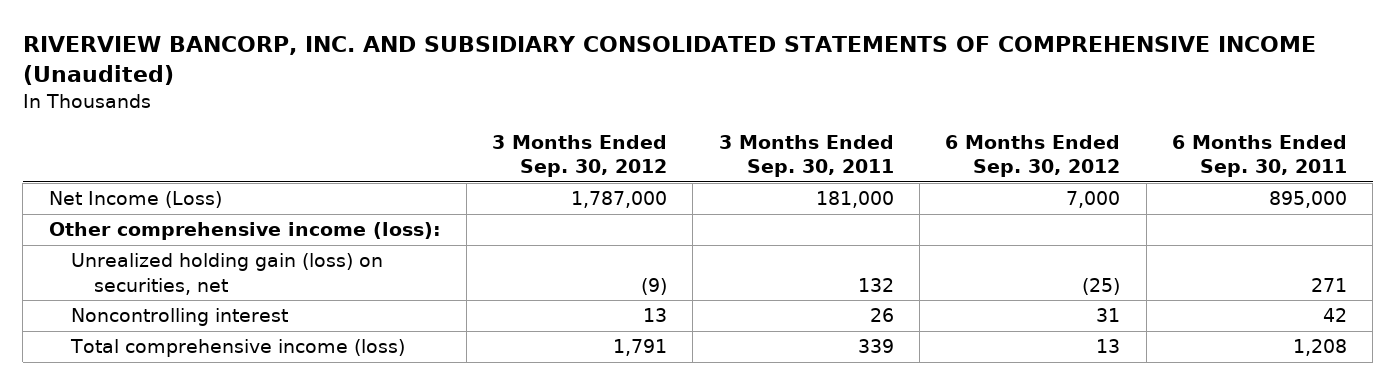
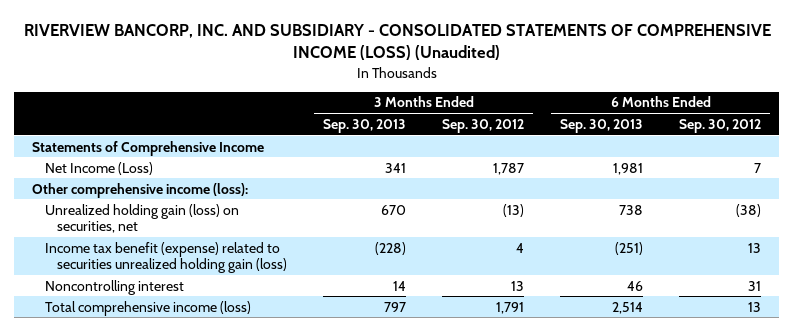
- RIVERVIEW BANCORP, INC. AND SUBSIDIARY CONSOLIDATED STATEMENTS OF COMPREHENSIVE INCOME (Unaudited)
+ RIVERVIEW BANCORP, INC. AND SUBSIDIARY - CONSOLIDATED STATEMENTS OF COMPREHENSIVE INCOME (LOSS) (Unaudited)
- | 3 Months Ended Sep. 30, 2012 | 3 Months Ended Sep. 30, 2011 | 6 Months Ended Sep. 30, 2012 | 6 Months Ended Sep. 30, 2011
+ | 3 Months Ended Sep. 30, 2013 | 3 Months Ended Sep. 30, 2012 | 6 Months Ended Sep. 30, 2013 | 6 Months Ended Sep. 30, 2012
- Net Income (Loss) | 1,787,000 | 181,000 | 7,000 | 895,000
+ Statements of Comprehensive Income
+ Net Income (Loss) | 341 | 1,787 | 1,981 | 7
- Unrealized holding gain (loss) on securities, net | (9) | 132 | (25) | 271
+ Unrealized holding gain (loss) on securities, net | 670 | (13) | 738 | (38)
+ Income tax benefit (expense) related to securities unrealized holding gain (loss) | (228) | 4 | (251) | 13

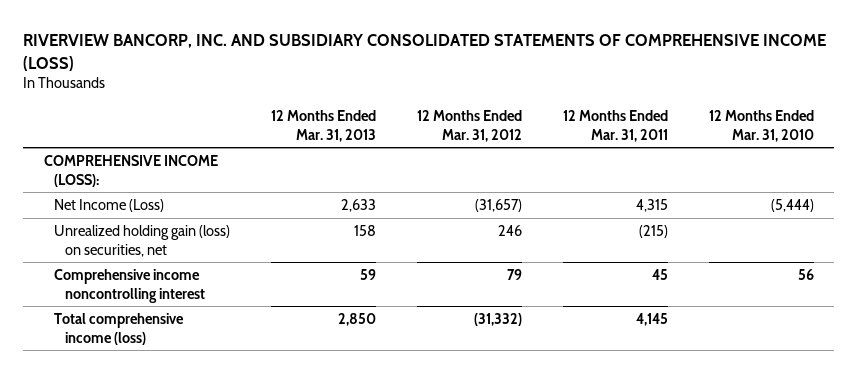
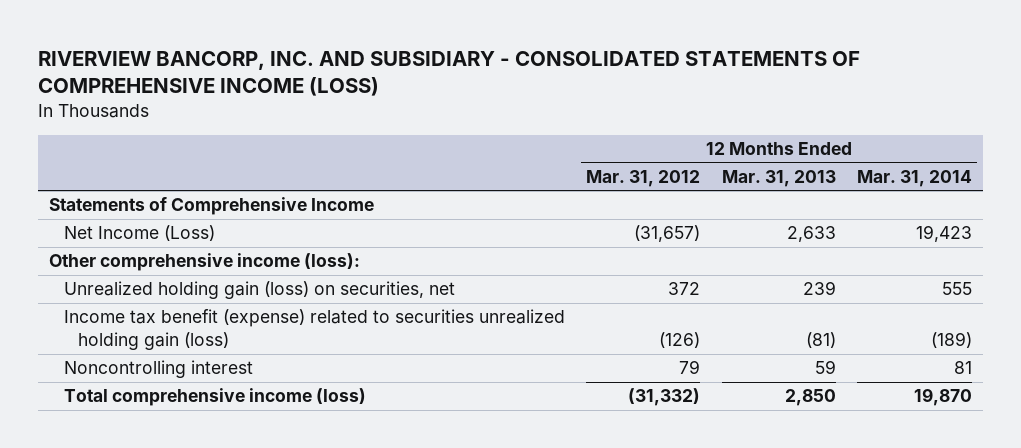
- RIVERVIEW BANCORP, INC. AND SUBSIDIARY CONSOLIDATED STATEMENTS OF COMPREHENSIVE INCOME (LOSS)
+ RIVERVIEW BANCORP, INC. AND SUBSIDIARY - CONSOLIDATED STATEMENTS OF COMPREHENSIVE INCOME (LOSS)
- | 12 Months Ended Mar. 31, 2013 | 12 Months Ended Mar. 31, 2012 | 12 Months Ended Mar. 31, 2011 | 12 Months Ended Mar. 31, 2010
+ | 12 Months Ended Mar. 31, 2012 | 12 Months Ended Mar. 31, 2013 | 12 Months Ended Mar. 31, 2014
- COMPREHENSIVE INCOME (LOSS):
+ Statements of Comprehensive Income
- Unrealized holding gain (loss) on securities, net | 158 | 246 | (215) |
- Comprehensive income noncontrolling interest | 59 | 79 | 45 | 56
+ Other comprehensive income (loss):
+ Unrealized holding gain (loss) on securities, net | 372 | 239 | 555
+ Income tax benefit (expense) related to securities unrealized holding gain (loss) | (126) | (81) | (189)
+ Noncontrolling interest | 79 | 59 | 81

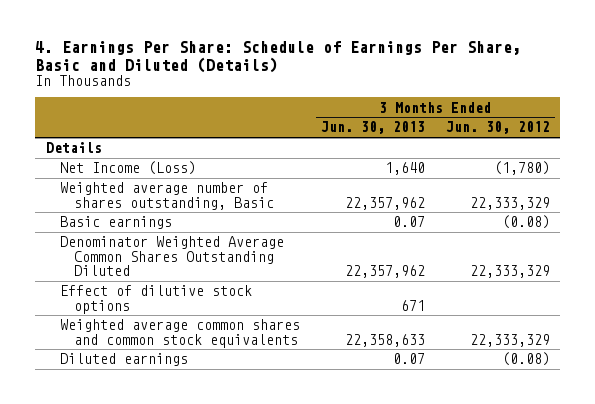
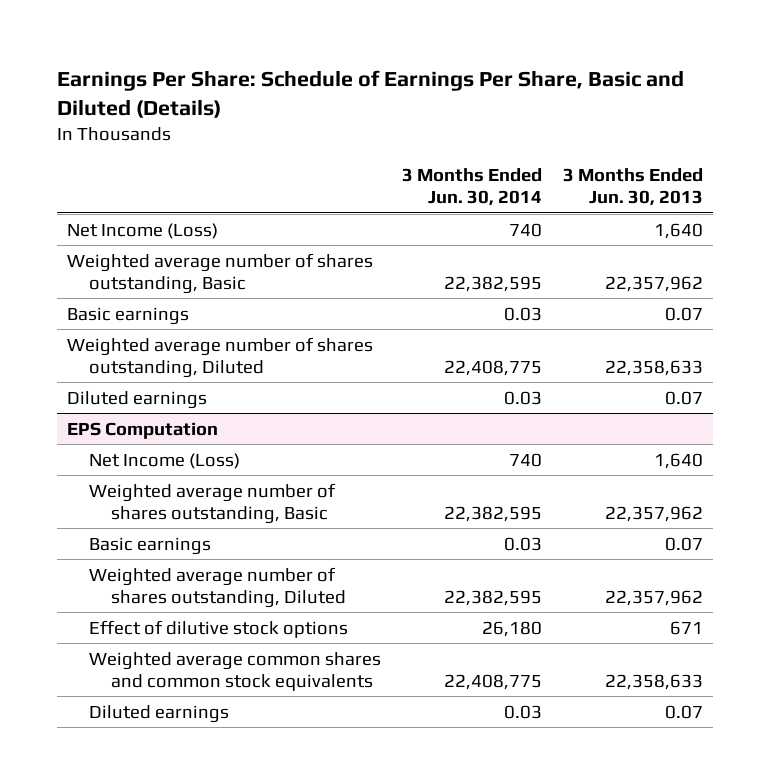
- 4. Earnings Per Share: Schedule of Earnings Per Share, Basic and Diluted (Details)
+ Earnings Per Share: Schedule of Earnings Per Share, Basic and Diluted (Details)
- | 3 Months Ended Jun. 30, 2013 | 3 Months Ended Jun. 30, 2012
+ | 3 Months Ended Jun. 30, 2014 | 3 Months Ended Jun. 30, 2013
- Details
- Denominator Weighted Average Common Shares Outstanding Diluted | 22,357,962 | 22,333,329
+ Weighted average number of shares outstanding, Diluted | 22,408,775 | 22,358,633
+ Diluted earnings | 0.03 | 0.07
+ EPS Computation
+ Net Income (Loss) | 740 | 1,640
+ Weighted average number of shares outstanding, Basic | 22,382,595 | 22,357,962
+ Basic earnings | 0.03 | 0.07
+ Weighted average number of shares outstanding, Diluted | 22,382,595 | 22,357,962

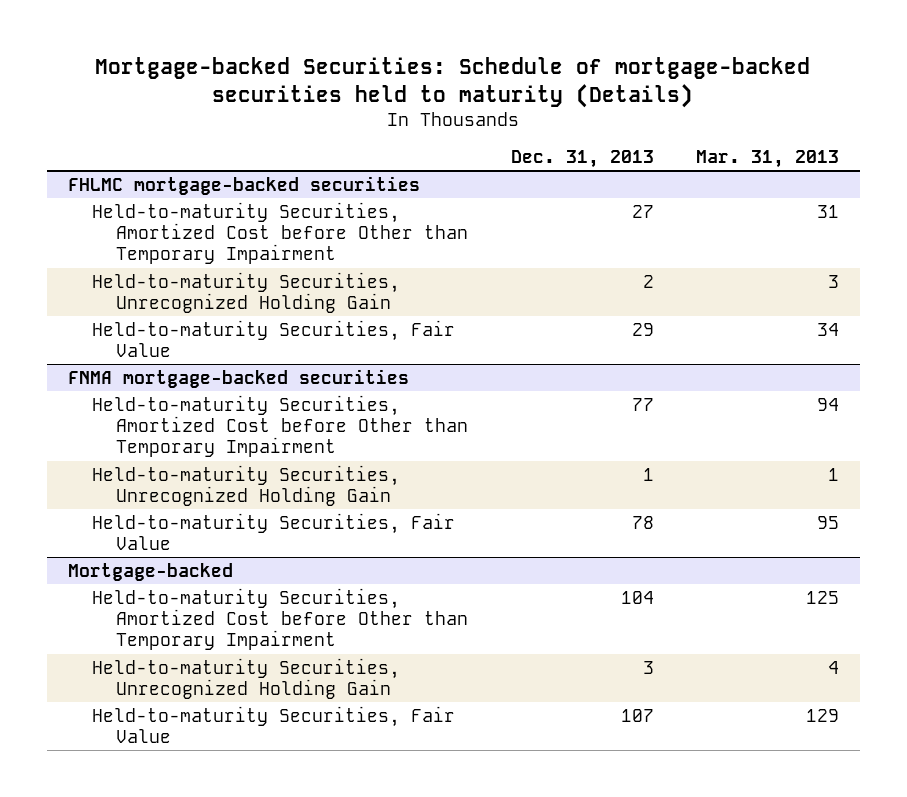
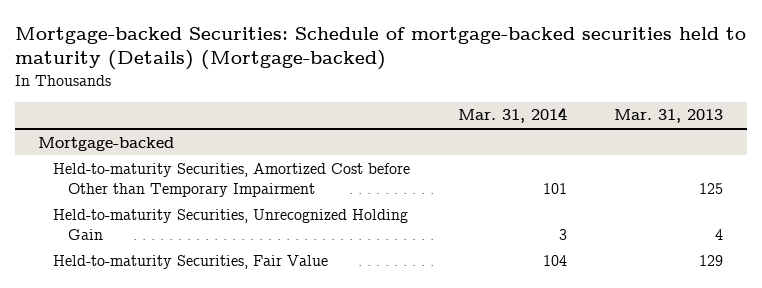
- Mortgage-backed Securities: Schedule of mortgage-backed securities held to maturity (Details)
+ Mortgage-backed Securities: Schedule of mortgage-backed securities held to maturity (Details) (Mortgage-backed)
- | Dec. 31, 2013 | Mar. 31, 2013
+ | Mar. 31, 2014 | Mar. 31, 2013
- FHLMC mortgage-backed securities
- Held-to-maturity Securities, Amortized Cost before Other than Temporary Impairment | 27 | 31
- Held-to-maturity Securities, Unrecognized Holding Gain | 2 | 3
- Held-to-maturity Securities, Fair Value | 29 | 34
- FNMA mortgage-backed securities
- Held-to-maturity Securities, Amortized Cost before Other than Temporary Impairment | 77 | 94
- Held-to-maturity Securities, Unrecognized Holding Gain | 1 | 1
- Held-to-maturity Securities, Fair Value | 78 | 95

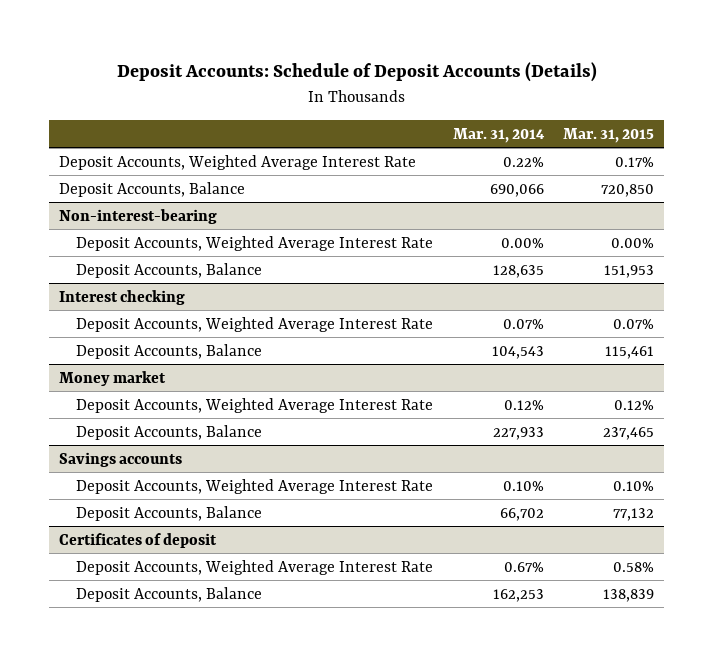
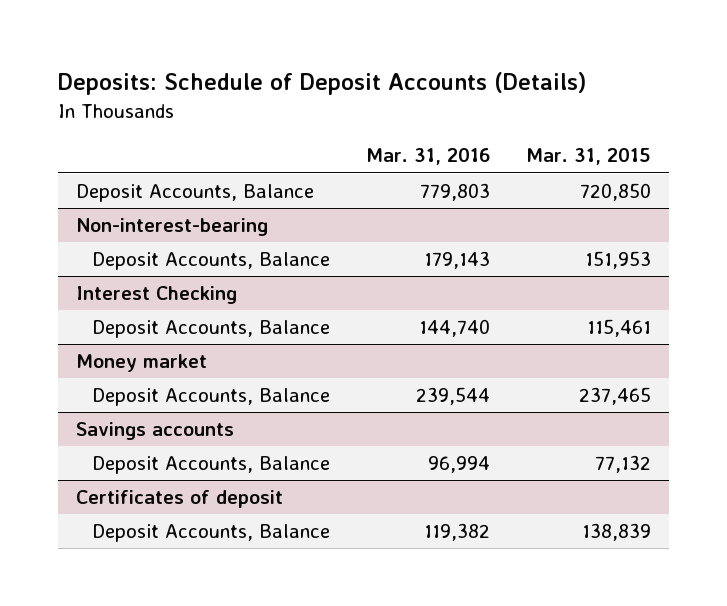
- Deposit Accounts: Schedule of Deposit Accounts (Details)
+ Deposits: Schedule of Deposit Accounts (Details)
- | Mar. 31, 2014 | Mar. 31, 2015
+ | Mar. 31, 2016 | Mar. 31, 2015
- Deposit Accounts, Weighted Average Interest Rate | 0.22% | 0.17%
@ Non-interest-bearing
- Deposit Accounts, Weighted Average Interest Rate | 0.00% | 0.00%
- Interest checking
- Deposit Accounts, Weighted Average Interest Rate | 0.07% | 0.07%
+ Interest Checking
@ Money market
- Deposit Accounts, Weighted Average Interest Rate | 0.12% | 0.12%
@ Savings accounts
- Deposit Accounts, Weighted Average Interest Rate | 0.10% | 0.10%
@ Certificates of deposit
- Deposit Accounts, Weighted Average Interest Rate | 0.67% | 0.58%

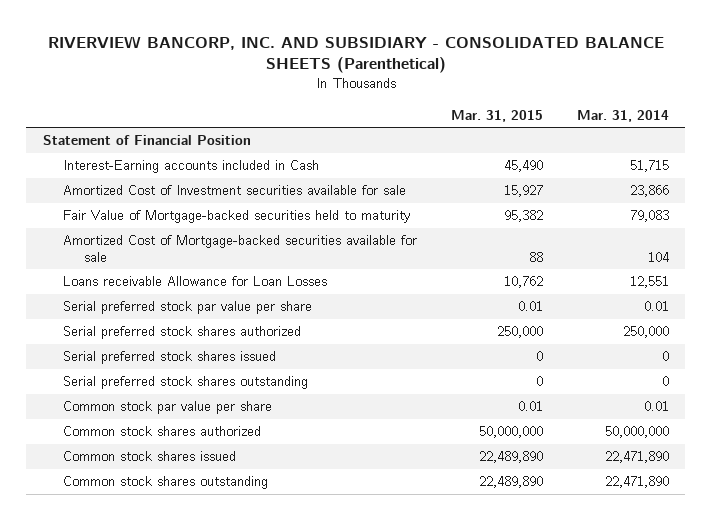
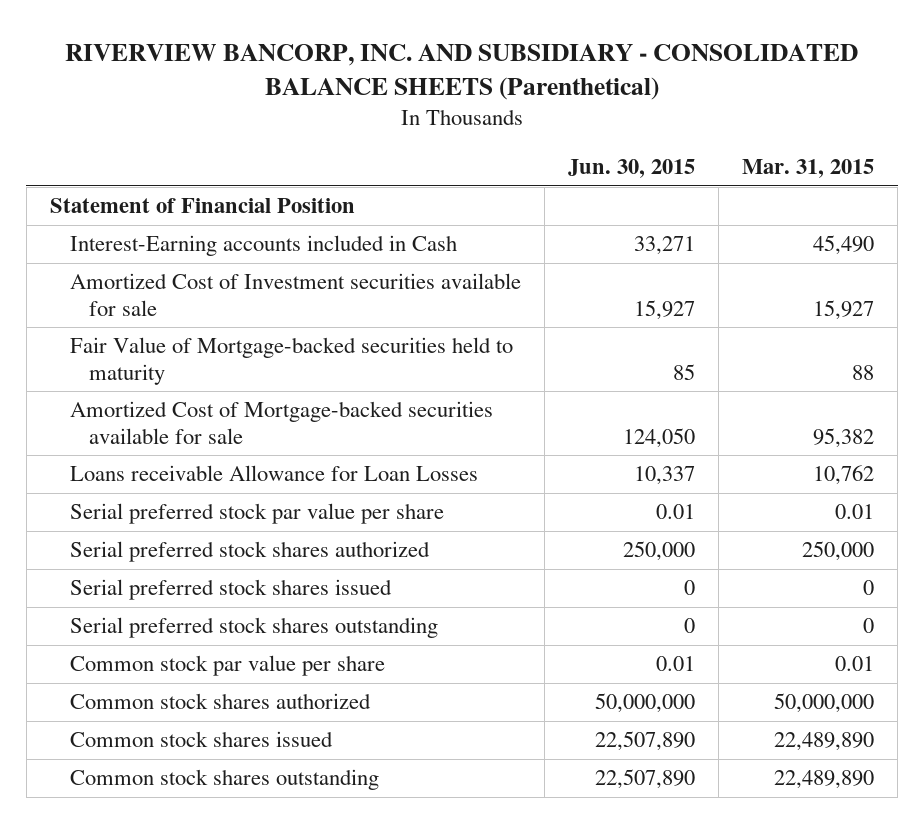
- | Mar. 31, 2015 | Mar. 31, 2014
+ | Jun. 30, 2015 | Mar. 31, 2015
- Fair Value of Mortgage-backed securities held to maturity | 95,382 | 79,083
- Amortized Cost of Mortgage-backed securities available for sale | 88 | 104
+ Fair Value of Mortgage-backed securities held to maturity | 85 | 88
+ Amortized Cost of Mortgage-backed securities available for sale | 124,050 | 95,382

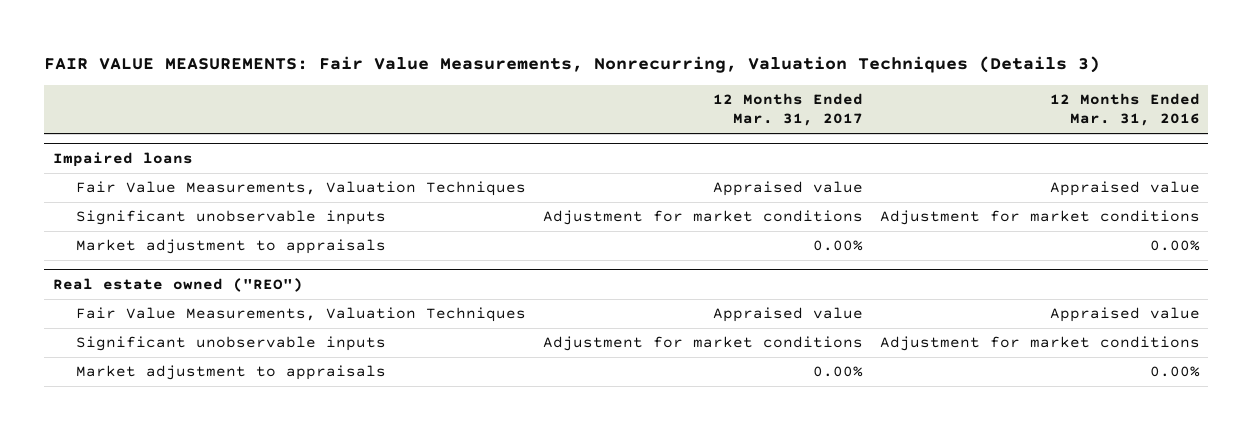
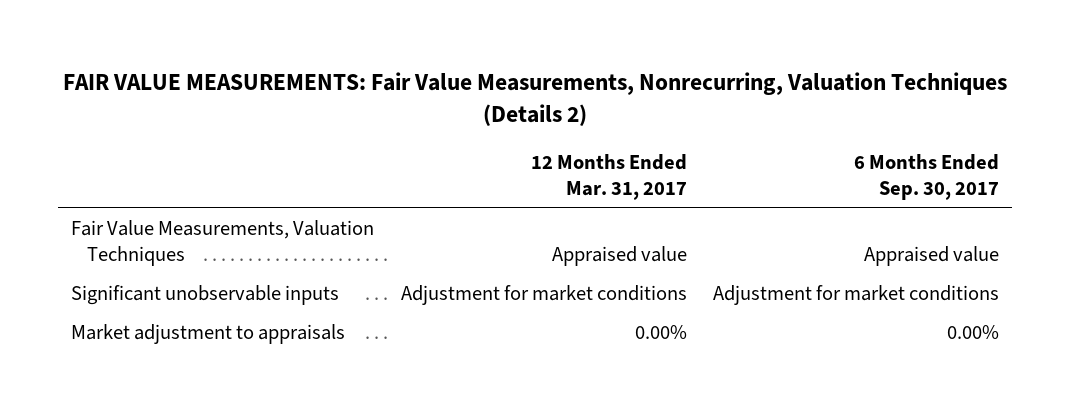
- FAIR VALUE MEASUREMENTS: Fair Value Measurements, Nonrecurring, Valuation Techniques (Details 3)
+ FAIR VALUE MEASUREMENTS: Fair Value Measurements, Nonrecurring, Valuation Techniques (Details 2)
- | 12 Months Ended Mar. 31, 2017 | 12 Months Ended Mar. 31, 2016
+ | 12 Months Ended Mar. 31, 2017 | 6 Months Ended Sep. 30, 2017
- Impaired loans
- Real estate owned ("REO")
- Fair Value Measurements, Valuation Techniques | Appraised value | Appraised value
- Significant unobservable inputs | Adjustment for market conditions | Adjustment for market conditions
- Market adjustment to appraisals | 0.00% | 0.00%

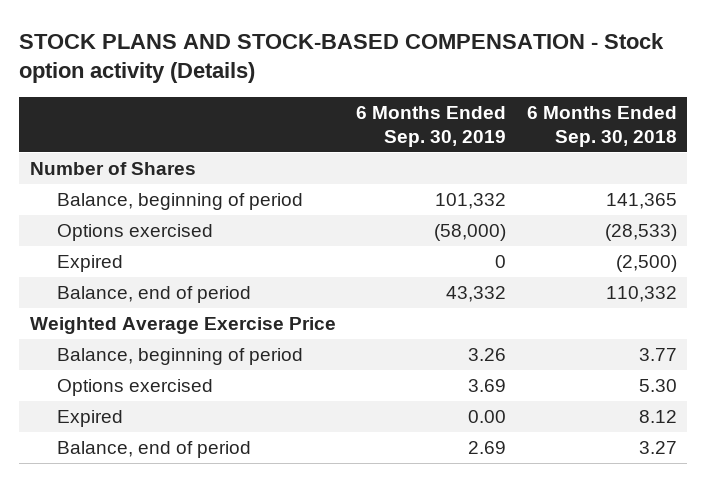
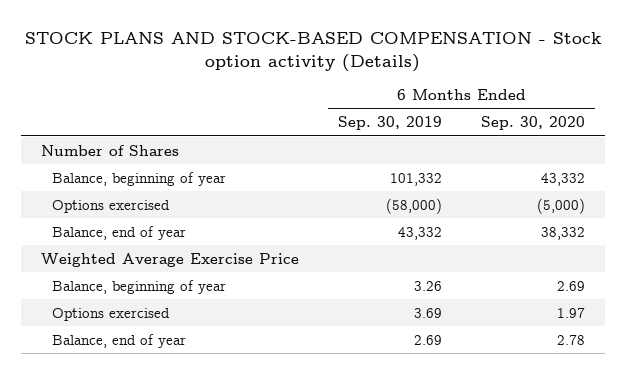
- | 6 Months Ended Sep. 30, 2019 | 6 Months Ended Sep. 30, 2018
+ | 6 Months Ended Sep. 30, 2019 | 6 Months Ended Sep. 30, 2020
- Balance, beginning of period | 101,332 | 141,365
+ Balance, beginning of year | 101,332 | 43,332
- Expired | 0 | (2,500)
- Balance, end of period | 43,332 | 110,332
+ Balance, end of year | 43,332 | 38,332
- Balance, beginning of period | 3.26 | 3.77
+ Balance, beginning of year | 3.26 | 2.69
- Expired | 0.00 | 8.12
- Balance, end of period | 2.69 | 3.27
+ Balance, end of year | 2.69 | 2.78

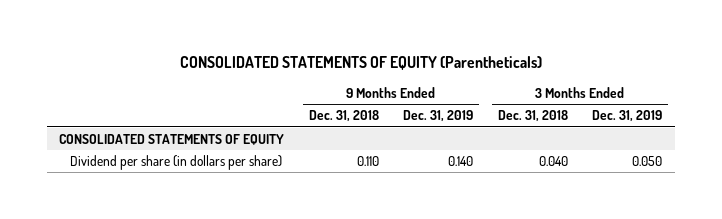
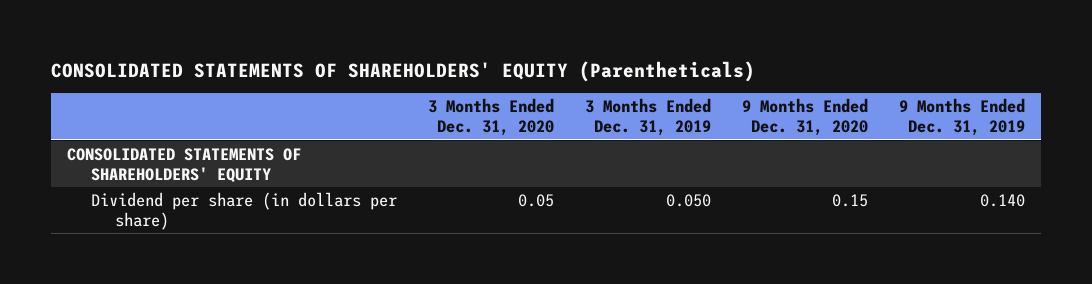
- CONSOLIDATED STATEMENTS OF EQUITY (Parentheticals)
+ CONSOLIDATED STATEMENTS OF SHAREHOLDERS' EQUITY (Parentheticals)
- | 9 Months Ended Dec. 31, 2018 | 9 Months Ended Dec. 31, 2019 | 3 Months Ended Dec. 31, 2018 | 3 Months Ended Dec. 31, 2019
+ | 3 Months Ended Dec. 31, 2020 | 3 Months Ended Dec. 31, 2019 | 9 Months Ended Dec. 31, 2020 | 9 Months Ended Dec. 31, 2019
- CONSOLIDATED STATEMENTS OF EQUITY
+ CONSOLIDATED STATEMENTS OF SHAREHOLDERS' EQUITY

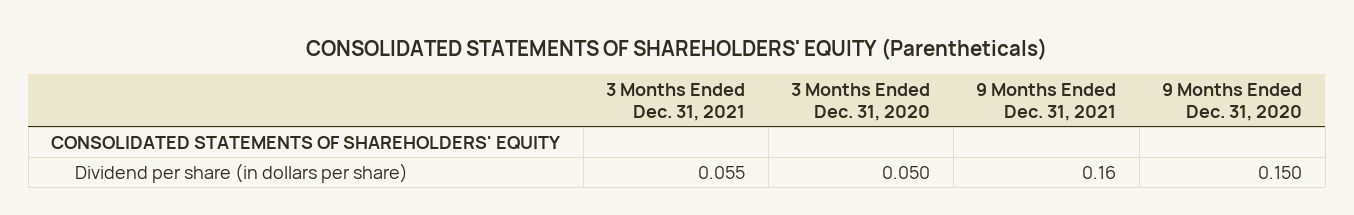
- | 3 Months Ended Dec. 31, 2020 | 3 Months Ended Dec. 31, 2019 | 9 Months Ended Dec. 31, 2020 | 9 Months Ended Dec. 31, 2019
+ | 3 Months Ended Dec. 31, 2021 | 3 Months Ended Dec. 31, 2020 | 9 Months Ended Dec. 31, 2021 | 9 Months Ended Dec. 31, 2020
- Dividend per share (in dollars per share) | 0.05 | 0.050 | 0.15 | 0.140
+ Dividend per share (in dollars per share) | 0.055 | 0.050 | 0.16 | 0.150

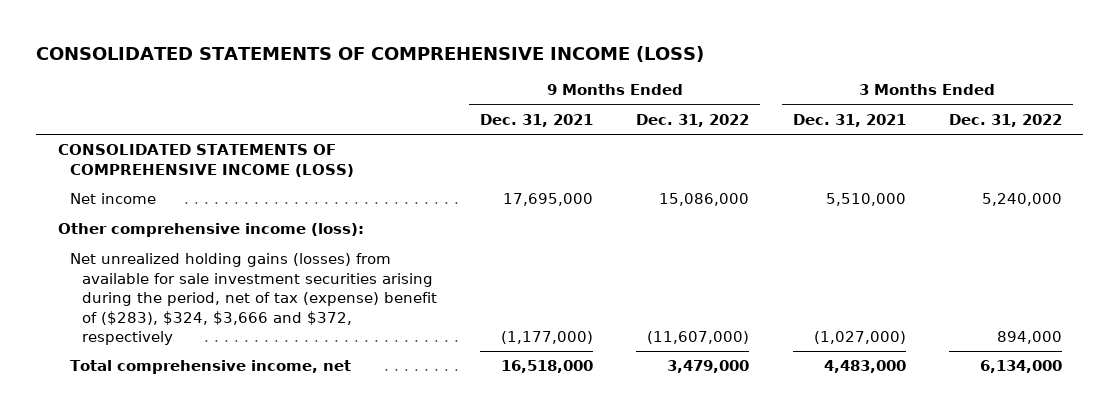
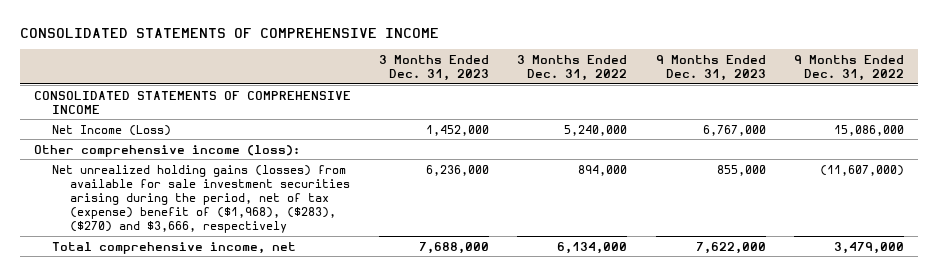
- CONSOLIDATED STATEMENTS OF COMPREHENSIVE INCOME (LOSS)
+ CONSOLIDATED STATEMENTS OF COMPREHENSIVE INCOME
- | 9 Months Ended Dec. 31, 2021 | 9 Months Ended Dec. 31, 2022 | 3 Months Ended Dec. 31, 2021 | 3 Months Ended Dec. 31, 2022
+ | 3 Months Ended Dec. 31, 2023 | 3 Months Ended Dec. 31, 2022 | 9 Months Ended Dec. 31, 2023 | 9 Months Ended Dec. 31, 2022
- CONSOLIDATED STATEMENTS OF COMPREHENSIVE INCOME (LOSS)
- Net income | 17,695,000 | 15,086,000 | 5,510,000 | 5,240,000
+ CONSOLIDATED STATEMENTS OF COMPREHENSIVE INCOME
+ Net Income (Loss) | 1,452,000 | 5,240,000 | 6,767,000 | 15,086,000
- Net unrealized holding gains (losses) from available for sale investment securities arising during the period, net of tax (expense) benefit of ($283), $324, $3,666 and $372, respectively | (1,177,000) | (11,607,000) | (1,027,000) | 894,000
+ Net unrealized holding gains (losses) from available for sale investment securities arising during the period, net of tax (expense) benefit of ($1,968), ($283), ($270) and $3,666, respectively | 6,236,000 | 894,000 | 855,000 | (11,607,000)

